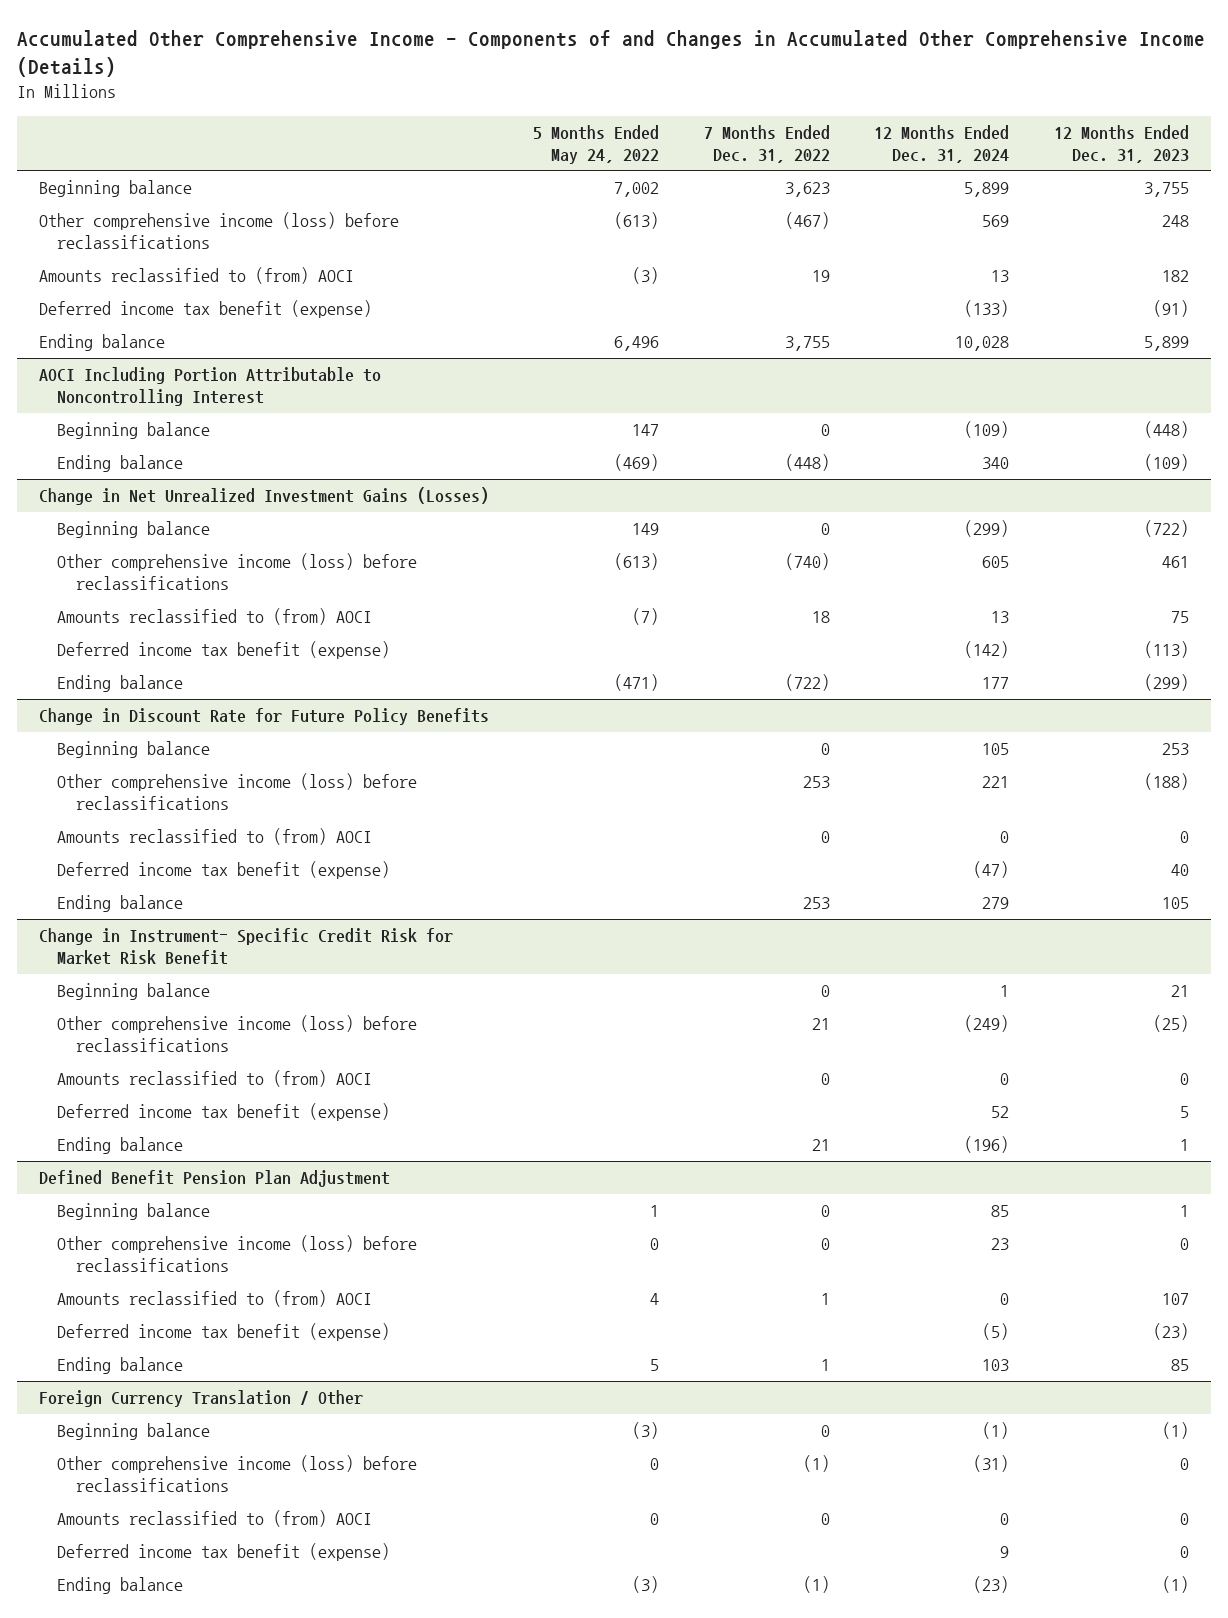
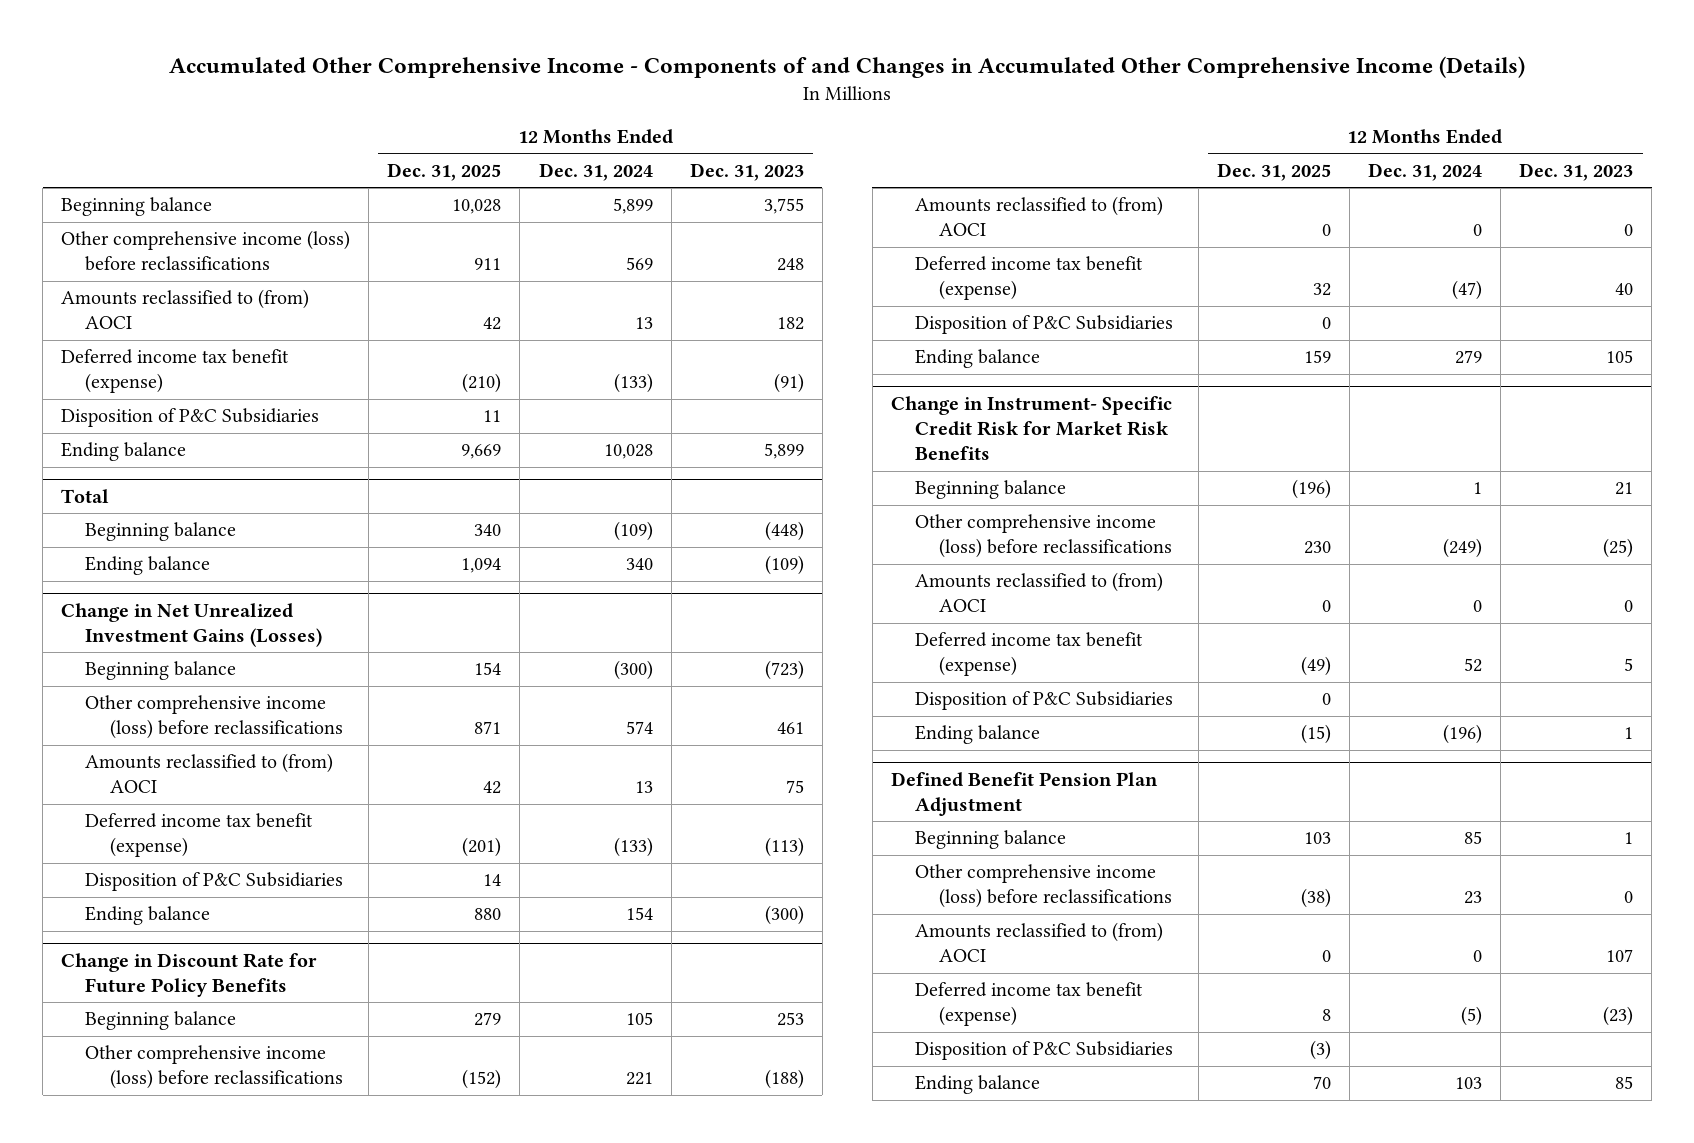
- | 5 Months Ended May 24, 2022 | 7 Months Ended Dec. 31, 2022 | 12 Months Ended Dec. 31, 2024 | 12 Months Ended Dec. 31, 2023
+ | 12 Months Ended Dec. 31, 2025 | 12 Months Ended Dec. 31, 2024 | 12 Months Ended Dec. 31, 2023
+ Disposition of P&C Subsidiaries | 11 | |
- AOCI Including Portion Attributable to Noncontrolling Interest
+ Total
@ Change in Net Unrealized Investment Gains (Losses)
- Beginning balance | 149 | 0 | (299) | (722)
- Other comprehensive income (loss) before reclassifications | (613) | (740) | 605 | 461
+ Beginning balance | 154 | (300) | (723)
+ Other comprehensive income (loss) before reclassifications | 871 | 574 | 461
- Deferred income tax benefit (expense) | | | (142) | (113)
- Ending balance | (471) | (722) | 177 | (299)
+ Deferred income tax benefit (expense) | (201) | (133) | (113)
+ Disposition of P&C Subsidiaries | 14 | |
+ Ending balance | 880 | 154 | (300)
@ Change in Discount Rate for Future Policy Benefits
+ Disposition of P&C Subsidiaries | 0 | |
- Change in Instrument- Specific Credit Risk for Market Risk Benefit
+ Change in Instrument- Specific Credit Risk for Market Risk Benefits
+ Disposition of P&C Subsidiaries | 0 | |
@ Defined Benefit Pension Plan Adjustment
+ Disposition of P&C Subsidiaries | (3) | |
- Foreign Currency Translation / Other
- Beginning balance | (3) | 0 | (1) | (1)
- Other comprehensive income (loss) before reclassifications | 0 | (1) | (31) | 0
- Amounts reclassified to (from) AOCI | 0 | 0 | 0 | 0
- Deferred income tax benefit (expense) | | | 9 | 0
- Ending balance | (3) | (1) | (23) | (1)

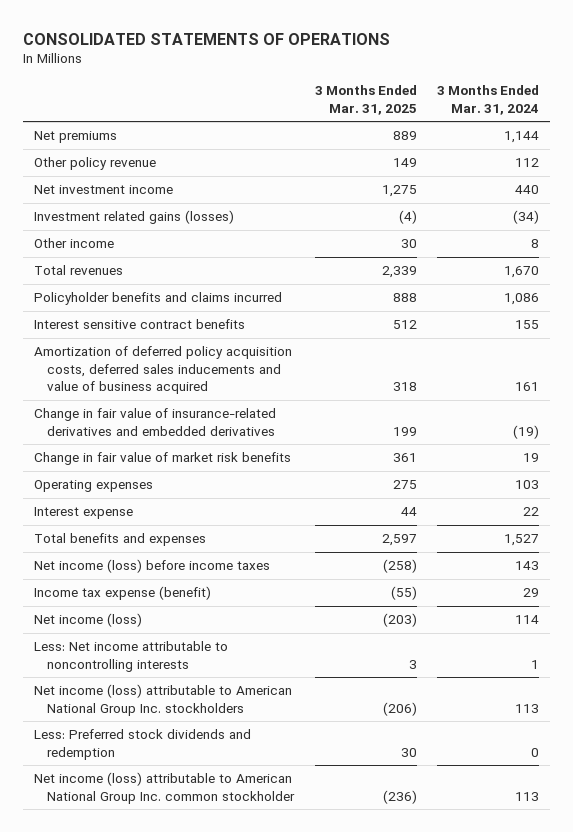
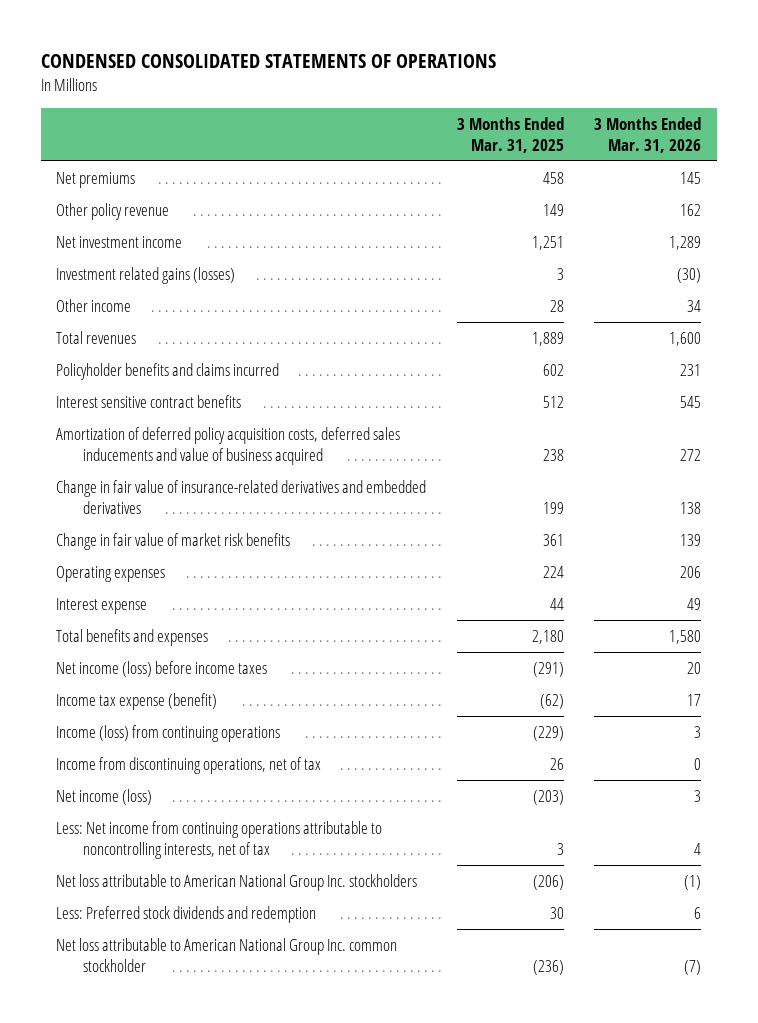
- CONSOLIDATED STATEMENTS OF OPERATIONS
+ CONDENSED CONSOLIDATED STATEMENTS OF OPERATIONS
- | 3 Months Ended Mar. 31, 2025 | 3 Months Ended Mar. 31, 2024
+ | 3 Months Ended Mar. 31, 2025 | 3 Months Ended Mar. 31, 2026
- Net premiums | 889 | 1,144
+ Net premiums | 458 | 145
- Net investment income | 1,275 | 440
- Investment related gains (losses) | (4) | (34)
- Other income | 30 | 8
- Total revenues | 2,339 | 1,670
- Policyholder benefits and claims incurred | 888 | 1,086
+ Net investment income | 1,251 | 1,289
+ Investment related gains (losses) | 3 | (30)
+ Other income | 28 | 34
+ Total revenues | 1,889 | 1,600
+ Policyholder benefits and claims incurred | 602 | 231
- Amortization of deferred policy acquisition costs, deferred sales inducements and value of business acquired | 318 | 161
+ Amortization of deferred policy acquisition costs, deferred sales inducements and value of business acquired | 238 | 272
- Operating expenses | 275 | 103
+ Operating expenses | 224 | 206
- Total benefits and expenses | 2,597 | 1,527
- Net income (loss) before income taxes | (258) | 143
- Income tax expense (benefit) | (55) | 29
+ Total benefits and expenses | 2,180 | 1,580
+ Net income (loss) before income taxes | (291) | 20
+ Income tax expense (benefit) | (62) | 17
+ Income (loss) from continuing operations | (229) | 3
+ Income from discontinuing operations, net of tax | 26 | 0
- Less: Net income attributable to noncontrolling interests | 3 | 1
- Net income (loss) attributable to American National Group Inc. stockholders | (206) | 113
+ Less: Net income from continuing operations attributable to noncontrolling interests, net of tax | 3 | 4
+ Net loss attributable to American National Group Inc. stockholders | (206) | (1)
- Net income (loss) attributable to American National Group Inc. common stockholder | (236) | 113
+ Net loss attributable to American National Group Inc. common stockholder | (236) | (7)

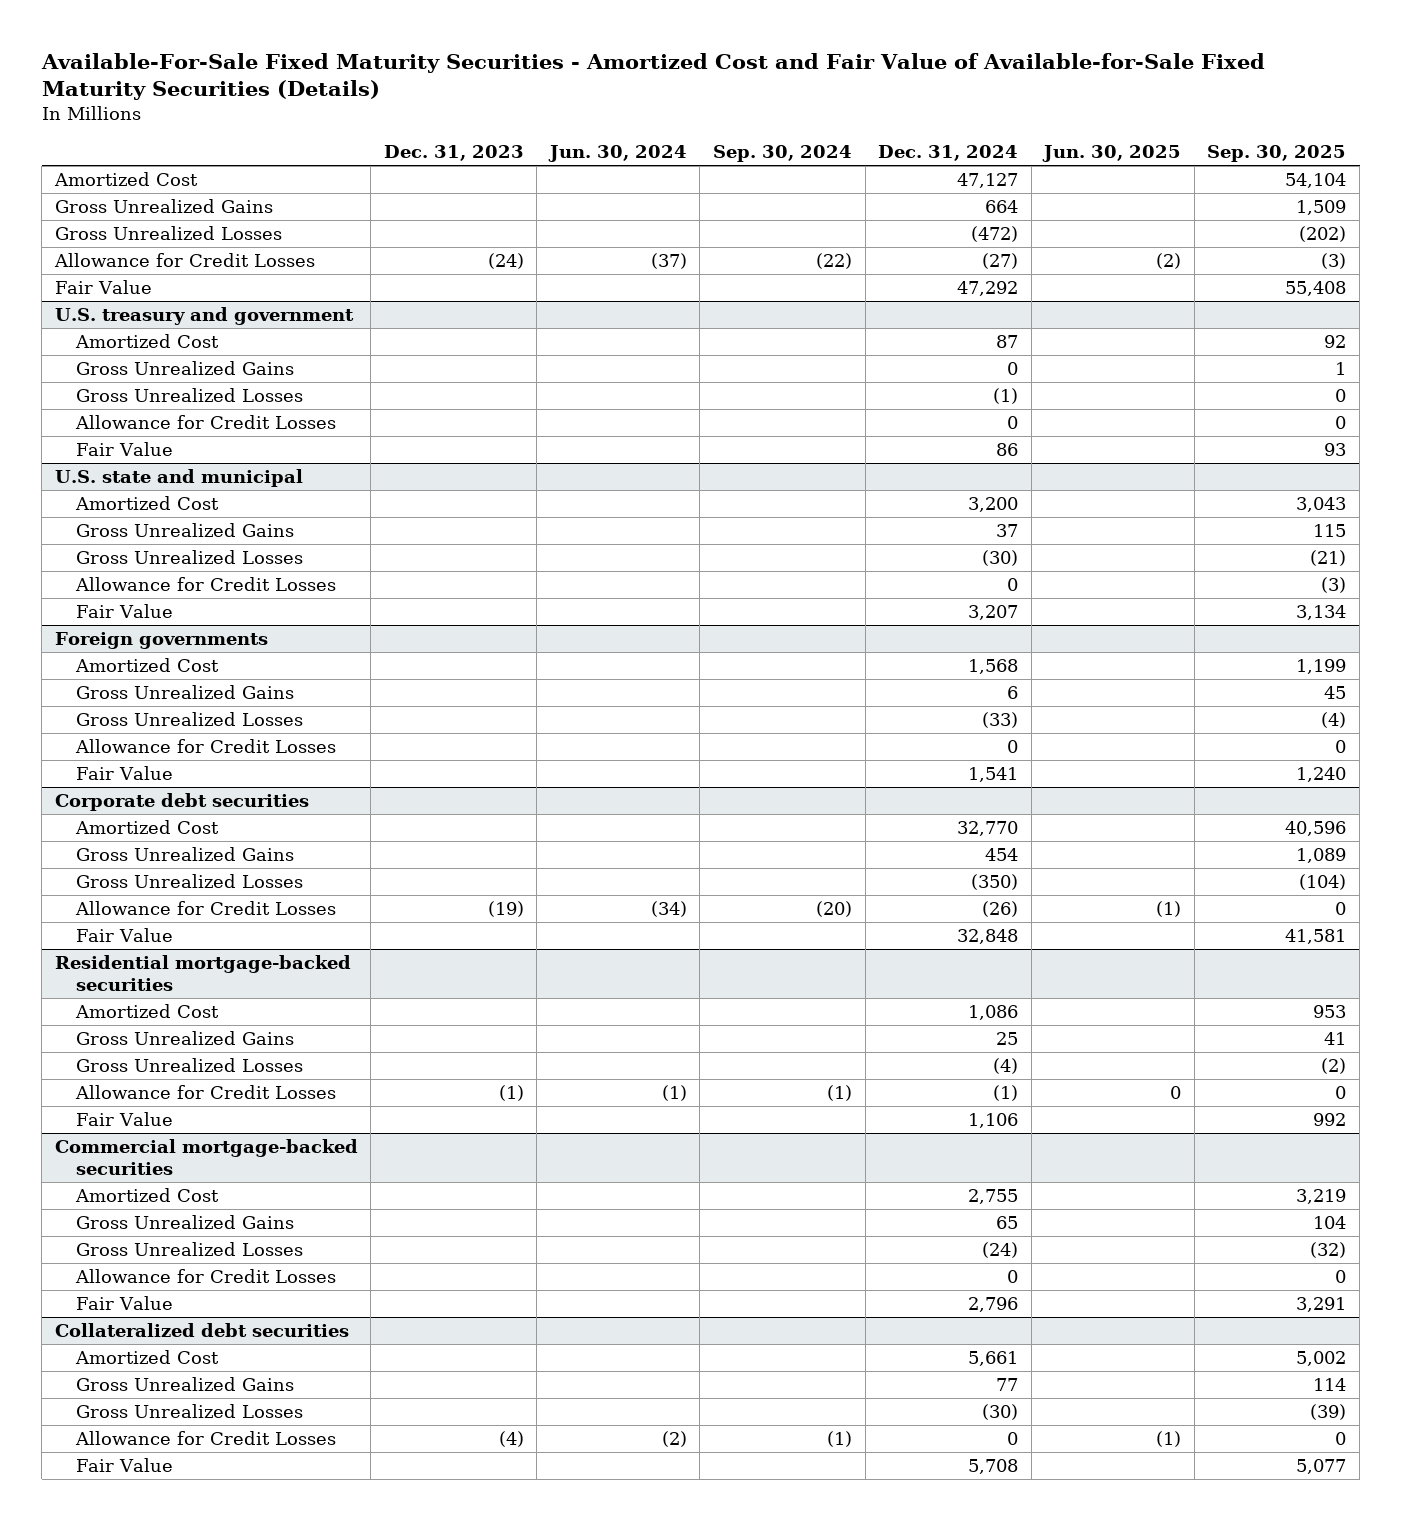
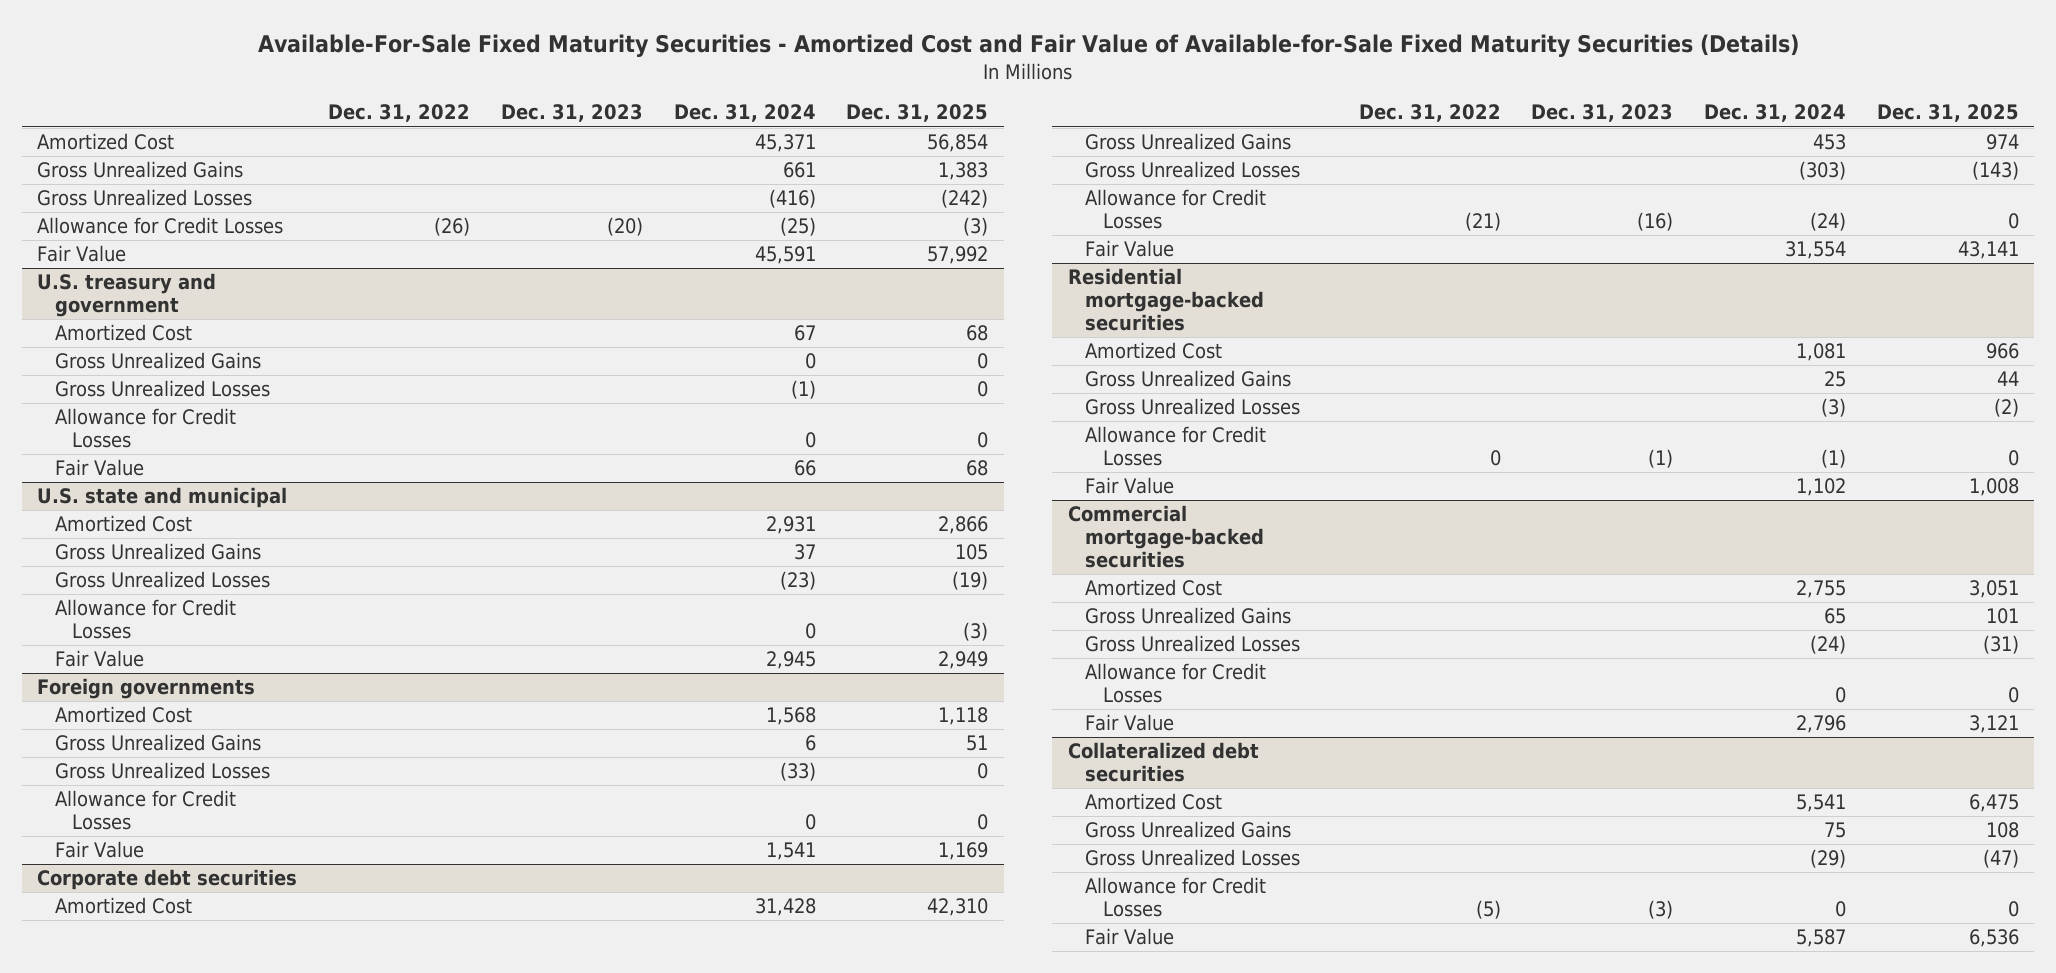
- | Dec. 31, 2023 | Jun. 30, 2024 | Sep. 30, 2024 | Dec. 31, 2024 | Jun. 30, 2025 | Sep. 30, 2025
+ | Dec. 31, 2022 | Dec. 31, 2023 | Dec. 31, 2024 | Dec. 31, 2025
- Amortized Cost | | | | 47,127 | | 54,104
- Gross Unrealized Gains | | | | 664 | | 1,509
- Gross Unrealized Losses | | | | (472) | | (202)
- Allowance for Credit Losses | (24) | (37) | (22) | (27) | (2) | (3)
- Fair Value | | | | 47,292 | | 55,408
+ Amortized Cost | | | 45,371 | 56,854
+ Gross Unrealized Gains | | | 661 | 1,383
+ Gross Unrealized Losses | | | (416) | (242)
+ Allowance for Credit Losses | (26) | (20) | (25) | (3)
+ Fair Value | | | 45,591 | 57,992
@ U.S. treasury and government
- Amortized Cost | | | | 87 | | 92
+ Amortized Cost | | | 67 | 68
- Fair Value | | | | 86 | | 93
+ Fair Value | | | 66 | 68
@ U.S. state and municipal
- Amortized Cost | | | | 3,200 | | 3,043
+ Amortized Cost | | | 2,931 | 2,866
- Gross Unrealized Losses | | | | (30) | | (21)
+ Gross Unrealized Losses | | | (23) | (19)
- Fair Value | | | | 3,207 | | 3,134
+ Fair Value | | | 2,945 | 2,949
@ Corporate debt securities
- Amortized Cost | | | | 32,770 | | 40,596
- Gross Unrealized Gains | | | | 454 | | 1,089
- Gross Unrealized Losses | | | | (350) | | (104)
- Allowance for Credit Losses | (19) | (34) | (20) | (26) | (1) | 0
- Fair Value | | | | 32,848 | | 41,581
+ Amortized Cost | | | 31,428 | 42,310
+ Gross Unrealized Gains | | | 453 | 974
+ Gross Unrealized Losses | | | (303) | (143)
+ Allowance for Credit Losses | (21) | (16) | (24) | 0
+ Fair Value | | | 31,554 | 43,141
@ Residential mortgage-backed securities
- Amortized Cost | | | | 1,086 | | 953
+ Amortized Cost | | | 1,081 | 966
- Gross Unrealized Losses | | | | (4) | | (2)
+ Gross Unrealized Losses | | | (3) | (2)
- Fair Value | | | | 1,106 | | 992
+ Fair Value | | | 1,102 | 1,008
@ Collateralized debt securities
- Amortized Cost | | | | 5,661 | | 5,002
- Gross Unrealized Gains | | | | 77 | | 114
- Gross Unrealized Losses | | | | (30) | | (39)
- Allowance for Credit Losses | (4) | (2) | (1) | 0 | (1) | 0
- Fair Value | | | | 5,708 | | 5,077
+ Amortized Cost | | | 5,541 | 6,475
+ Gross Unrealized Gains | | | 75 | 108
+ Gross Unrealized Losses | | | (29) | (47)
+ Allowance for Credit Losses | (5) | (3) | 0 | 0
+ Fair Value | | | 5,587 | 6,536

